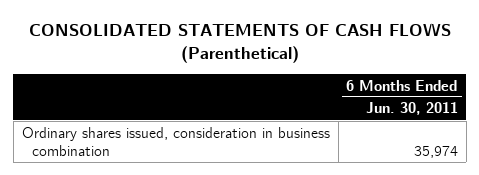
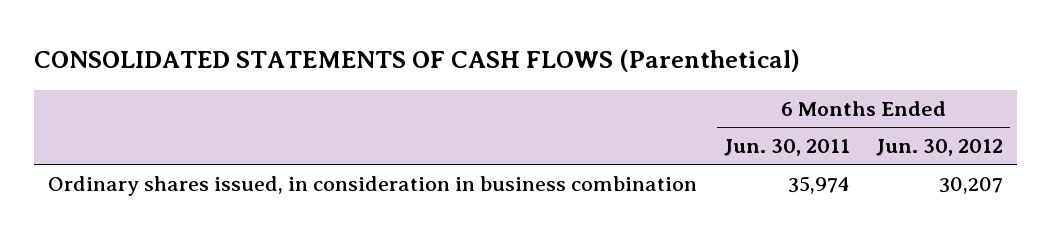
- | 6 Months Ended Jun. 30, 2011
+ | 6 Months Ended Jun. 30, 2011 | 6 Months Ended Jun. 30, 2012
- Ordinary shares issued, consideration in business combination | 35,974
+ Ordinary shares issued, in consideration in business combination | 35,974 | 30,207

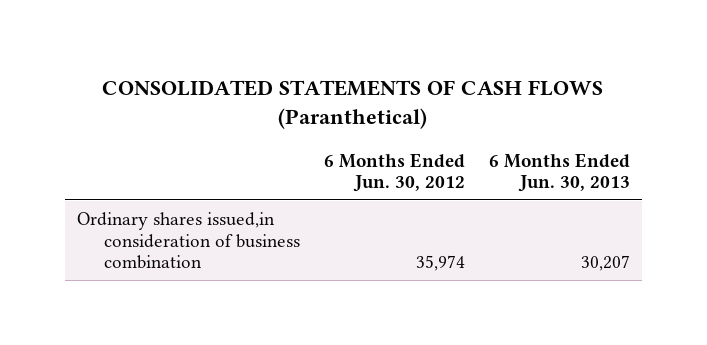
- CONSOLIDATED STATEMENTS OF CASH FLOWS (Parenthetical)
+ CONSOLIDATED STATEMENTS OF CASH FLOWS (Paranthetical)
- | 6 Months Ended Jun. 30, 2011 | 6 Months Ended Jun. 30, 2012
+ | 6 Months Ended Jun. 30, 2012 | 6 Months Ended Jun. 30, 2013
- Ordinary shares issued, in consideration in business combination | 35,974 | 30,207
+ Ordinary shares issued,in consideration of business combination | 35,974 | 30,207

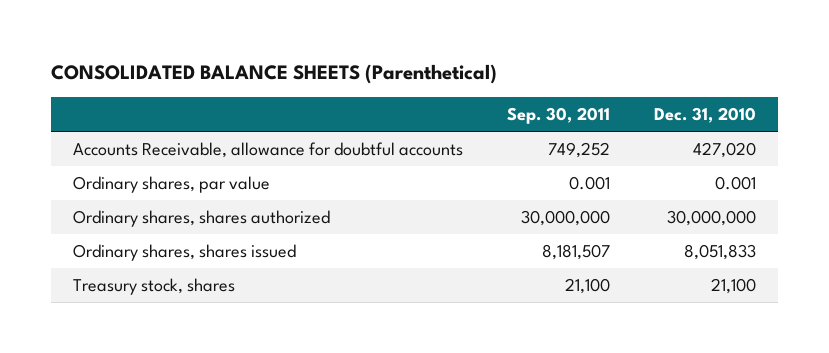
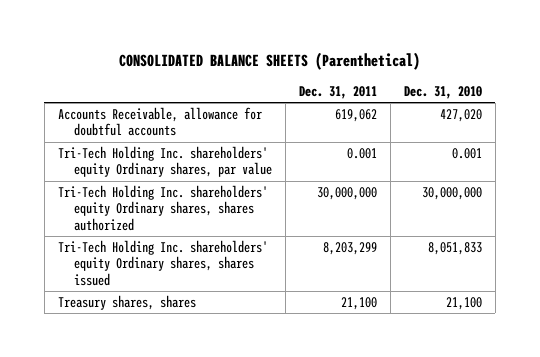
- | Sep. 30, 2011 | Dec. 31, 2010
+ | Dec. 31, 2011 | Dec. 31, 2010
- Ordinary shares, par value | 0.001 | 0.001
- Ordinary shares, shares authorized | 30,000,000 | 30,000,000
- Ordinary shares, shares issued | 8,181,507 | 8,051,833
- Treasury stock, shares | 21,100 | 21,100
+ Tri-Tech Holding Inc. shareholders' equity Ordinary shares, par value | 0.001 | 0.001
+ Tri-Tech Holding Inc. shareholders' equity Ordinary shares, shares authorized | 30,000,000 | 30,000,000
+ Tri-Tech Holding Inc. shareholders' equity Ordinary shares, shares issued | 8,203,299 | 8,051,833
+ Treasury shares, shares | 21,100 | 21,100

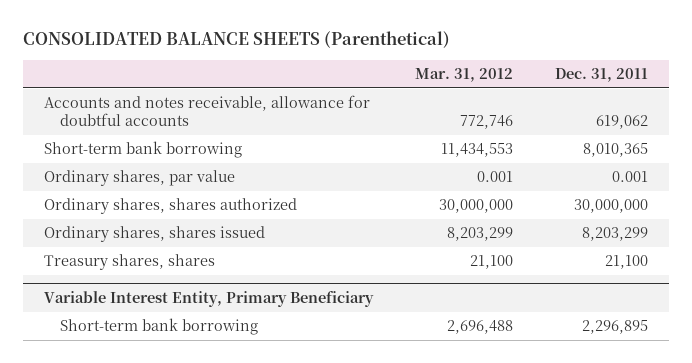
- | Dec. 31, 2011 | Dec. 31, 2010
+ | Mar. 31, 2012 | Dec. 31, 2011
- Accounts Receivable, allowance for doubtful accounts | 619,062 | 427,020
- Tri-Tech Holding Inc. shareholders' equity Ordinary shares, par value | 0.001 | 0.001
- Tri-Tech Holding Inc. shareholders' equity Ordinary shares, shares authorized | 30,000,000 | 30,000,000
- Tri-Tech Holding Inc. shareholders' equity Ordinary shares, shares issued | 8,203,299 | 8,051,833
+ Accounts and notes receivable, allowance for doubtful accounts | 772,746 | 619,062
+ Short-term bank borrowing | 11,434,553 | 8,010,365
+ Ordinary shares, par value | 0.001 | 0.001
+ Ordinary shares, shares authorized | 30,000,000 | 30,000,000
+ Ordinary shares, shares issued | 8,203,299 | 8,203,299
+ Variable Interest Entity, Primary Beneficiary
+ Short-term bank borrowing | 2,696,488 | 2,296,895

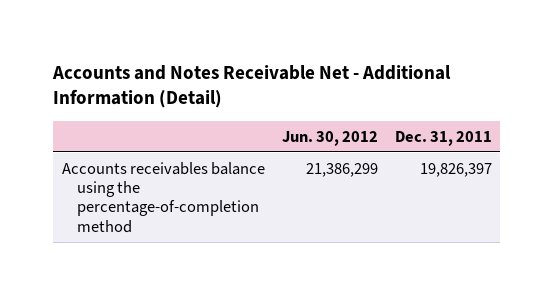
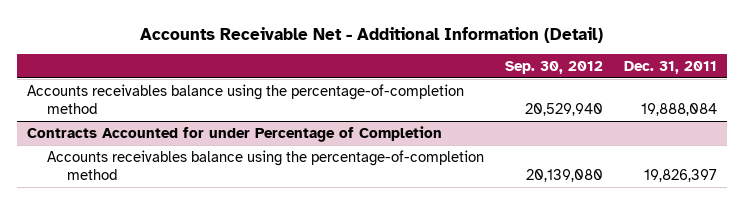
- Accounts and Notes Receivable Net - Additional Information (Detail)
+ Accounts Receivable Net - Additional Information (Detail)
- | Jun. 30, 2012 | Dec. 31, 2011
+ | Sep. 30, 2012 | Dec. 31, 2011
+ Accounts receivables balance using the percentage-of-completion method | 20,529,940 | 19,888,084
+ Contracts Accounted for under Percentage of Completion

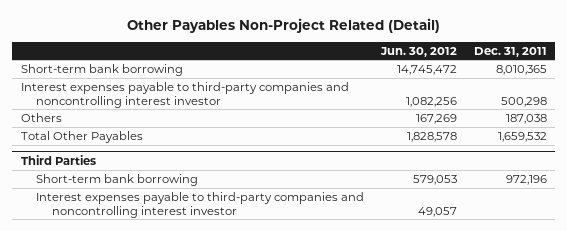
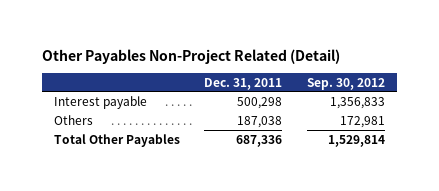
- | Jun. 30, 2012 | Dec. 31, 2011
+ | Dec. 31, 2011 | Sep. 30, 2012
- Short-term bank borrowing | 14,745,472 | 8,010,365
- Interest expenses payable to third-party companies and noncontrolling interest investor | 1,082,256 | 500,298
+ Interest payable | 500,298 | 1,356,833
- Total Other Payables | 1,828,578 | 1,659,532
- Third Parties
- Short-term bank borrowing | 579,053 | 972,196
- Interest expenses payable to third-party companies and noncontrolling interest investor | 49,057 |
+ Total Other Payables | 687,336 | 1,529,814

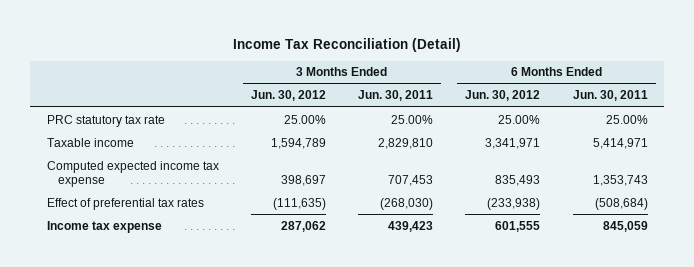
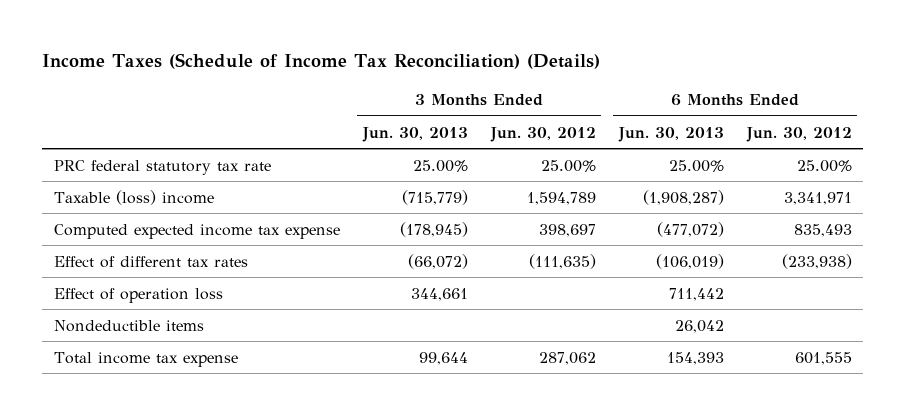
- Income Tax Reconciliation (Detail)
+ Income Taxes (Schedule of Income Tax Reconciliation) (Details)
- | 3 Months Ended Jun. 30, 2012 | 3 Months Ended Jun. 30, 2011 | 6 Months Ended Jun. 30, 2012 | 6 Months Ended Jun. 30, 2011
+ | 3 Months Ended Jun. 30, 2013 | 3 Months Ended Jun. 30, 2012 | 6 Months Ended Jun. 30, 2013 | 6 Months Ended Jun. 30, 2012
- PRC statutory tax rate | 25.00% | 25.00% | 25.00% | 25.00%
- Taxable income | 1,594,789 | 2,829,810 | 3,341,971 | 5,414,971
+ PRC federal statutory tax rate | 25.00% | 25.00% | 25.00% | 25.00%
+ Taxable (loss) income | (715,779) | 1,594,789 | (1,908,287) | 3,341,971
- Effect of preferential tax rates | (111,635) | (268,030) | (233,938) | (508,684)
- Income tax expense | 287,062 | 439,423 | 601,555 | 845,059
+ Effect of different tax rates | (66,072) | (111,635) | (106,019) | (233,938)
+ Effect of operation loss | 344,661 | | 711,442 |
+ Nondeductible items | | | 26,042 |
+ Total income tax expense | 99,644 | 287,062 | 154,393 | 601,555

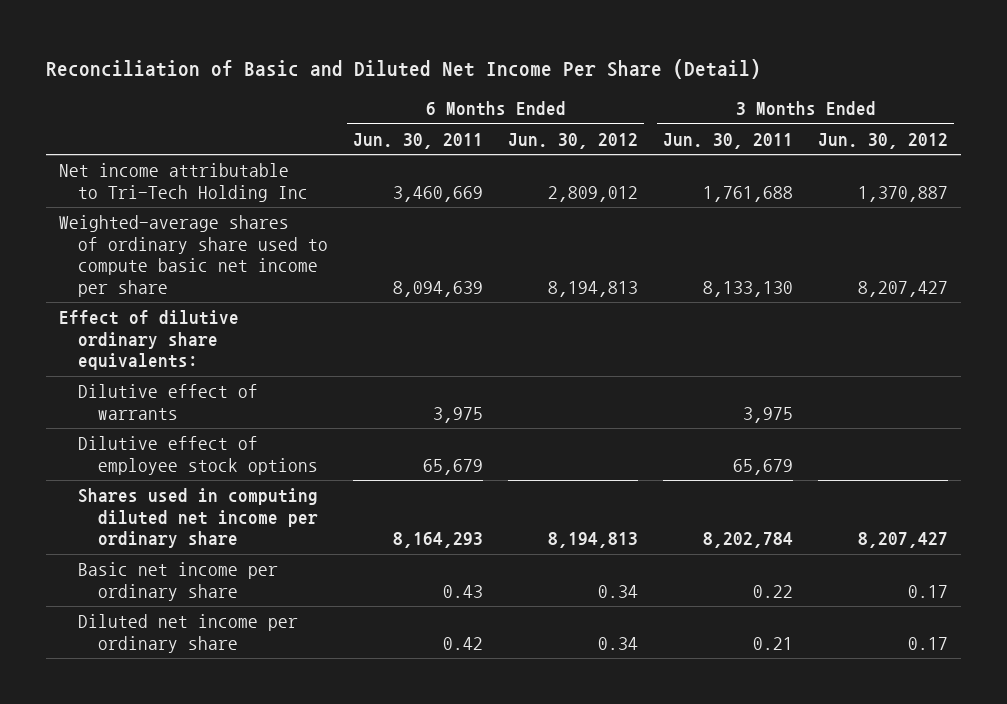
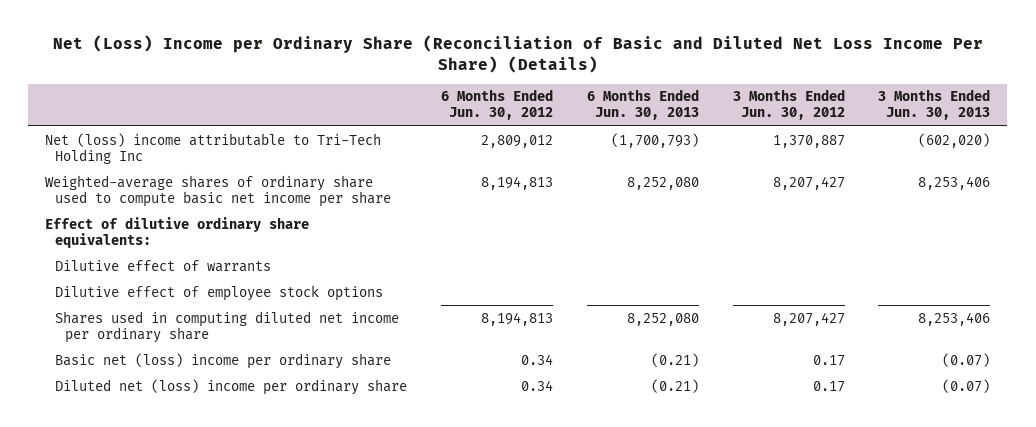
- Reconciliation of Basic and Diluted Net Income Per Share (Detail)
+ Net (Loss) Income per Ordinary Share (Reconciliation of Basic and Diluted Net Loss Income Per Share) (Details)
- | 6 Months Ended Jun. 30, 2011 | 6 Months Ended Jun. 30, 2012 | 3 Months Ended Jun. 30, 2011 | 3 Months Ended Jun. 30, 2012
+ | 6 Months Ended Jun. 30, 2012 | 6 Months Ended Jun. 30, 2013 | 3 Months Ended Jun. 30, 2012 | 3 Months Ended Jun. 30, 2013
- Net income attributable to Tri-Tech Holding Inc | 3,460,669 | 2,809,012 | 1,761,688 | 1,370,887
+ Net (loss) income attributable to Tri-Tech Holding Inc | 2,809,012 | (1,700,793) | 1,370,887 | (602,020)
- Basic net income per ordinary share | 0.43 | 0.34 | 0.22 | 0.17
- Diluted net income per ordinary share | 0.42 | 0.34 | 0.21 | 0.17
+ Basic net (loss) income per ordinary share | 0.34 | (0.21) | 0.17 | (0.07)
+ Diluted net (loss) income per ordinary share | 0.34 | (0.21) | 0.17 | (0.07)

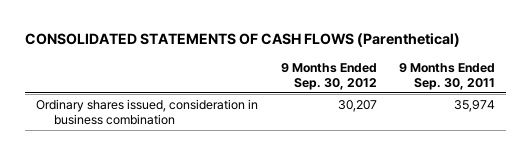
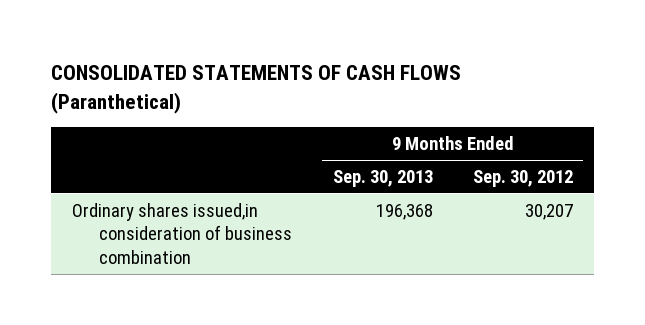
- CONSOLIDATED STATEMENTS OF CASH FLOWS (Parenthetical)
+ CONSOLIDATED STATEMENTS OF CASH FLOWS (Paranthetical)
- | 9 Months Ended Sep. 30, 2012 | 9 Months Ended Sep. 30, 2011
+ | 9 Months Ended Sep. 30, 2013 | 9 Months Ended Sep. 30, 2012
- Ordinary shares issued, consideration in business combination | 30,207 | 35,974
+ Ordinary shares issued,in consideration of business combination | 196,368 | 30,207

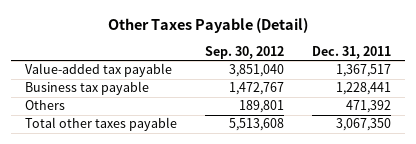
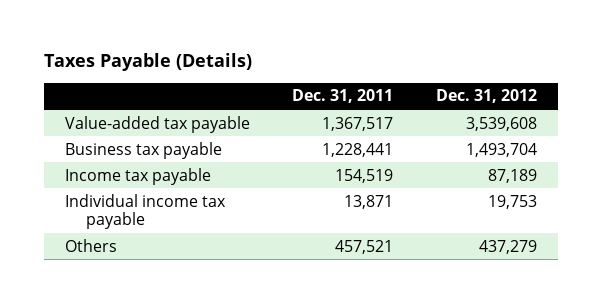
- Other Taxes Payable (Detail)
+ Taxes Payable (Details)
- | Sep. 30, 2012 | Dec. 31, 2011
+ | Dec. 31, 2011 | Dec. 31, 2012
- Others | 189,801 | 471,392
- Total other taxes payable | 5,513,608 | 3,067,350
+ Income tax payable | 154,519 | 87,189
+ Individual income tax payable | 13,871 | 19,753
+ Others | 457,521 | 437,279

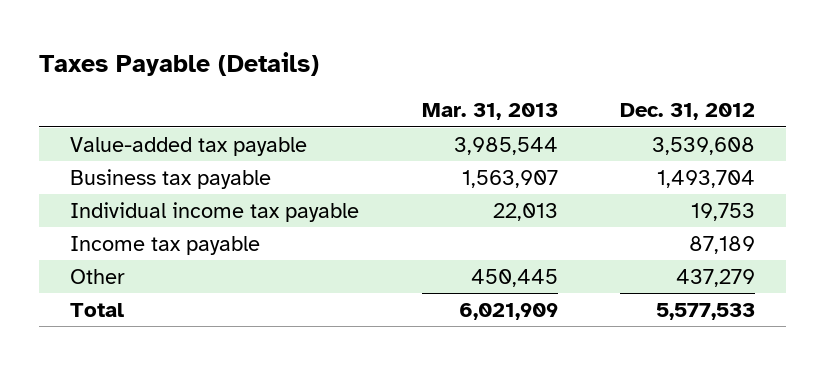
- | Dec. 31, 2011 | Dec. 31, 2012
+ | Mar. 31, 2013 | Dec. 31, 2012
- Others | 457,521 | 437,279
moved down: Income tax payable | | 87,189
+ Other | 450,445 | 437,279
+ Total | 6,021,909 | 5,577,533

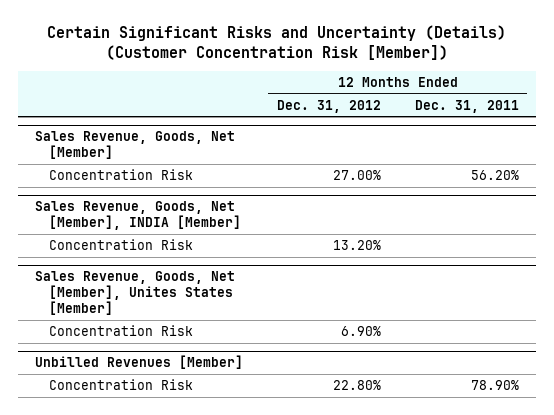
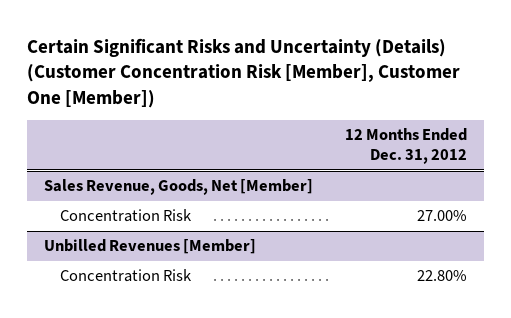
- Certain Significant Risks and Uncertainty (Details) (Customer Concentration Risk [Member])
+ Certain Significant Risks and Uncertainty (Details) (Customer Concentration Risk [Member], Customer One [Member])
- | 12 Months Ended Dec. 31, 2012 | 12 Months Ended Dec. 31, 2011
+ | 12 Months Ended Dec. 31, 2012
- Sales Revenue, Goods, Net [Member], INDIA [Member]
- Concentration Risk | 13.20% |
- Sales Revenue, Goods, Net [Member], Unites States [Member]
- Concentration Risk | 6.90% |

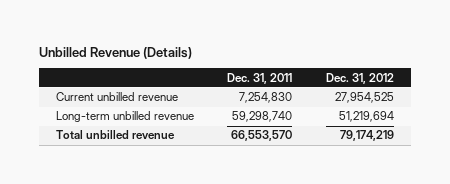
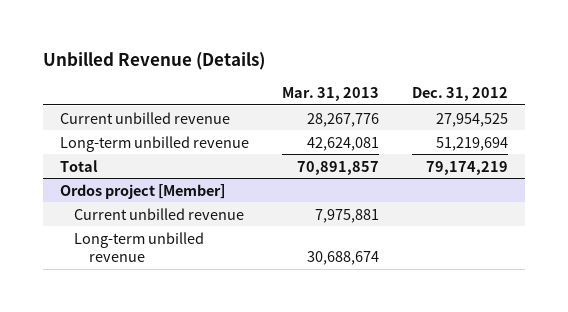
- | Dec. 31, 2011 | Dec. 31, 2012
+ | Mar. 31, 2013 | Dec. 31, 2012
- Total unbilled revenue | 66,553,570 | 79,174,219
+ Total | 70,891,857 | 79,174,219
+ Ordos project [Member]
+ Current unbilled revenue | 7,975,881 |
+ Long-term unbilled revenue | 30,688,674 |

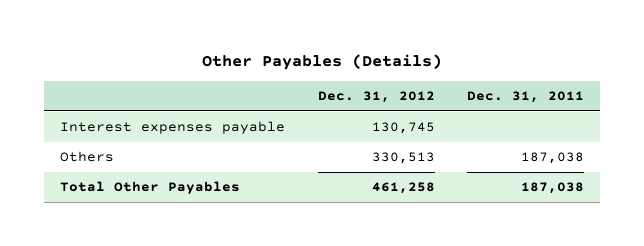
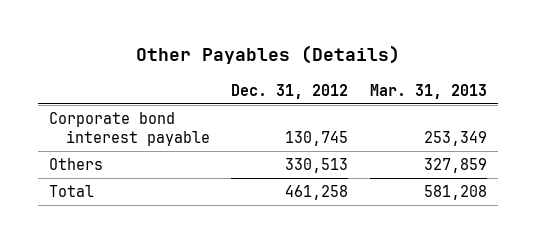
- | Dec. 31, 2012 | Dec. 31, 2011
+ | Dec. 31, 2012 | Mar. 31, 2013
- Interest expenses payable | 130,745 |
+ Corporate bond interest payable | 130,745 | 253,349
- Total Other Payables | 461,258 | 187,038
+ Total | 461,258 | 581,208

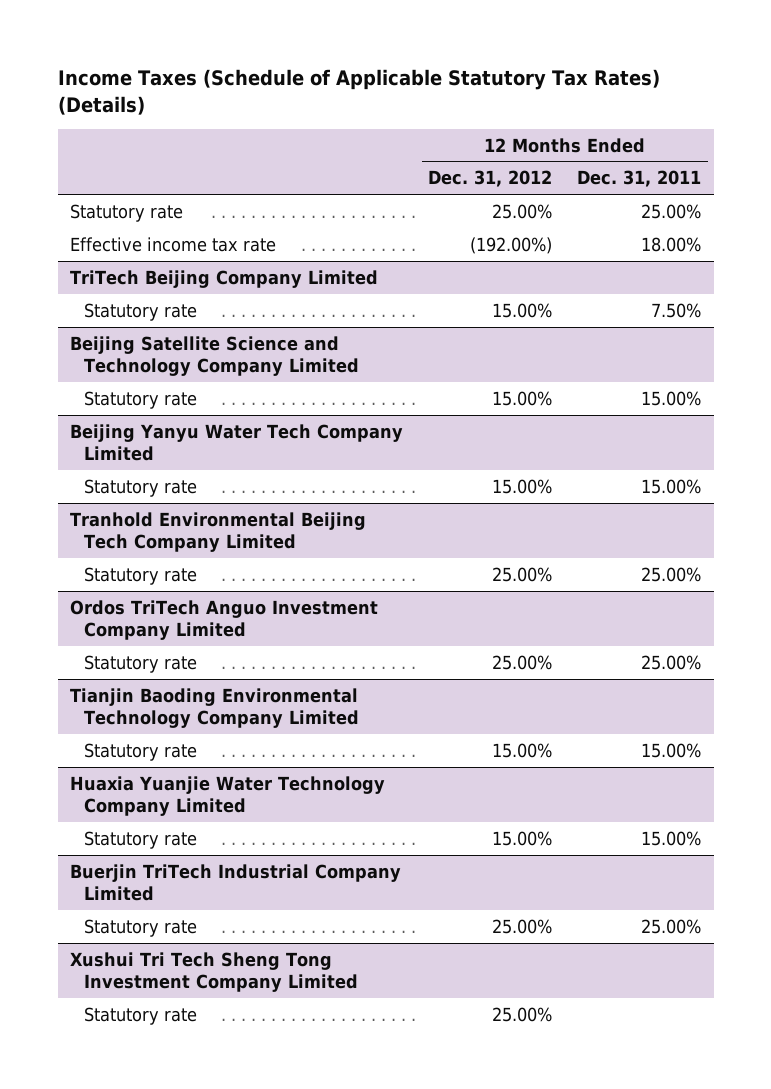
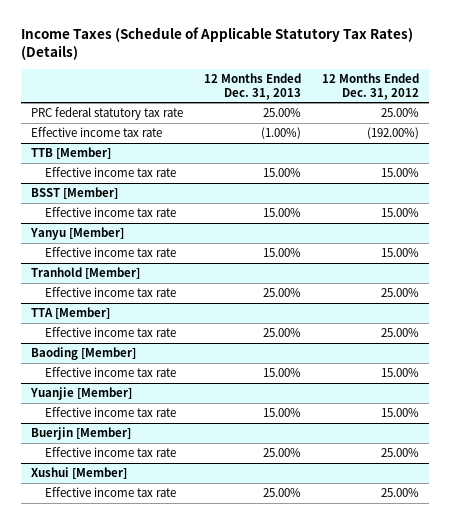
- | 12 Months Ended Dec. 31, 2012 | 12 Months Ended Dec. 31, 2011
+ | 12 Months Ended Dec. 31, 2013 | 12 Months Ended Dec. 31, 2012
- Statutory rate | 25.00% | 25.00%
+ PRC federal statutory tax rate | 25.00% | 25.00%
- TriTech Beijing Company Limited
- Statutory rate | 15.00% | 7.50%
- Beijing Satellite Science and Technology Company Limited
- Statutory rate | 15.00% | 15.00%
- Beijing Yanyu Water Tech Company Limited
- Statutory rate | 15.00% | 15.00%
- Tranhold Environmental Beijing Tech Company Limited
- Statutory rate | 25.00% | 25.00%
- Ordos TriTech Anguo Investment Company Limited
- Statutory rate | 25.00% | 25.00%
- Tianjin Baoding Environmental Technology Company Limited
- Statutory rate | 15.00% | 15.00%
- Huaxia Yuanjie Water Technology Company Limited
- Statutory rate | 15.00% | 15.00%
- Buerjin TriTech Industrial Company Limited
- Statutory rate | 25.00% | 25.00%
- Xushui Tri Tech Sheng Tong Investment Company Limited
- Statutory rate | 25.00% |
+ TTB [Member]
+ Effective income tax rate | 15.00% | 15.00%
+ BSST [Member]
+ Effective income tax rate | 15.00% | 15.00%
+ Yanyu [Member]
+ Effective income tax rate | 15.00% | 15.00%
+ Tranhold [Member]
+ Effective income tax rate | 25.00% | 25.00%
+ TTA [Member]
+ Effective income tax rate | 25.00% | 25.00%
+ Baoding [Member]
+ Effective income tax rate | 15.00% | 15.00%
+ Yuanjie [Member]
+ Effective income tax rate | 15.00% | 15.00%
+ Buerjin [Member]
+ Effective income tax rate | 25.00% | 25.00%
+ Xushui [Member]
+ Effective income tax rate | 25.00% | 25.00%

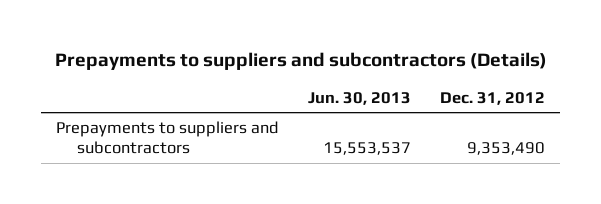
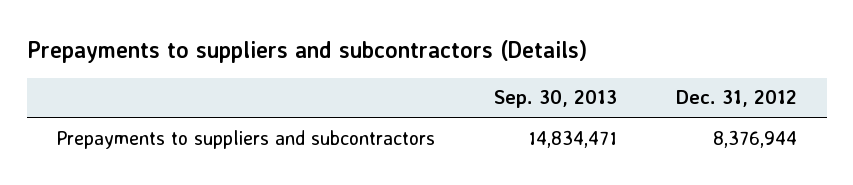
- | Jun. 30, 2013 | Dec. 31, 2012
+ | Sep. 30, 2013 | Dec. 31, 2012
- Prepayments to suppliers and subcontractors | 15,553,537 | 9,353,490
+ Prepayments to suppliers and subcontractors | 14,834,471 | 8,376,944

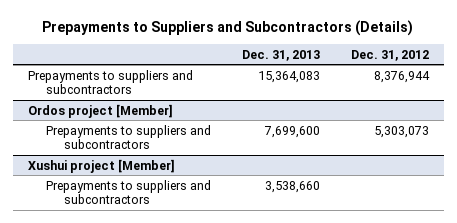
- Prepayments to suppliers and subcontractors (Details)
+ Prepayments to Suppliers and Subcontractors (Details)
- | Sep. 30, 2013 | Dec. 31, 2012
+ | Dec. 31, 2013 | Dec. 31, 2012
+ Ordos project [Member]
+ Prepayments to suppliers and subcontractors | 7,699,600 | 5,303,073
+ Xushui project [Member]
+ Prepayments to suppliers and subcontractors | 3,538,660 |

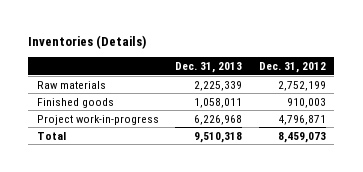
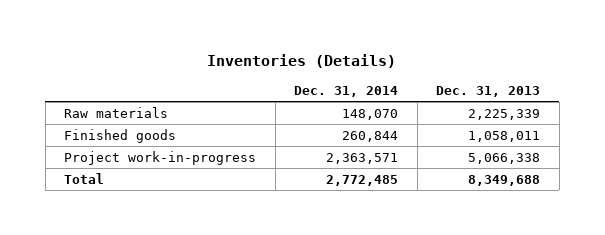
- | Dec. 31, 2013 | Dec. 31, 2012
+ | Dec. 31, 2014 | Dec. 31, 2013
- Project work-in-progress | 6,226,968 | 4,796,871
- Total | 9,510,318 | 8,459,073
+ Project work-in-progress | 2,363,571 | 5,066,338
+ Total | 2,772,485 | 8,349,688

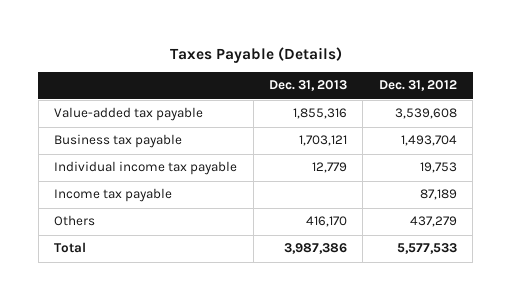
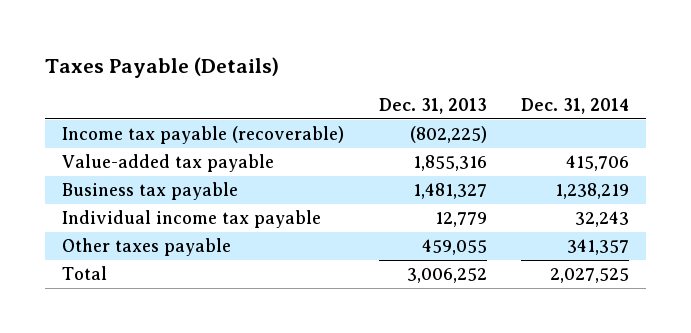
- | Dec. 31, 2013 | Dec. 31, 2012
+ | Dec. 31, 2013 | Dec. 31, 2014
+ Income tax payable (recoverable) | (802,225) |
- Business tax payable | 1,703,121 | 1,493,704
+ Business tax payable | 1,481,327 | 1,238,219
- Income tax payable | | 87,189
- Others | 416,170 | 437,279
- Total | 3,987,386 | 5,577,533
+ Other taxes payable | 459,055 | 341,357
+ Total | 3,006,252 | 2,027,525

